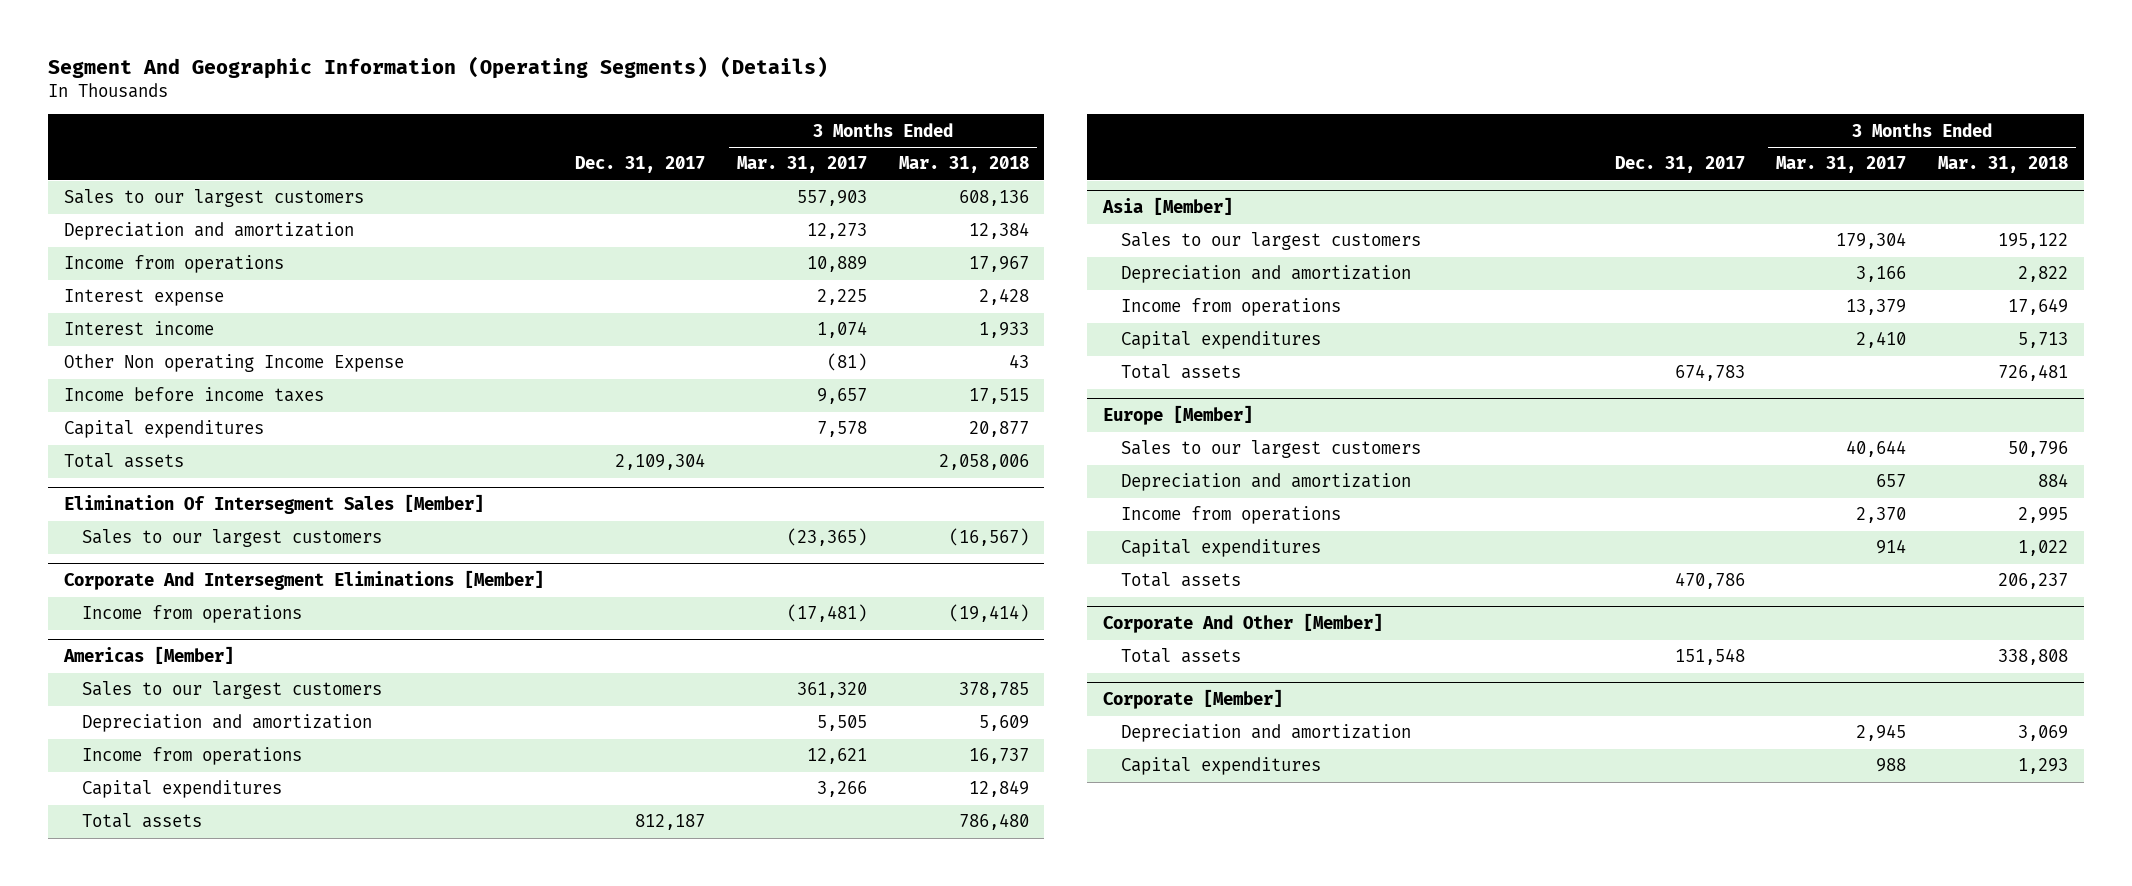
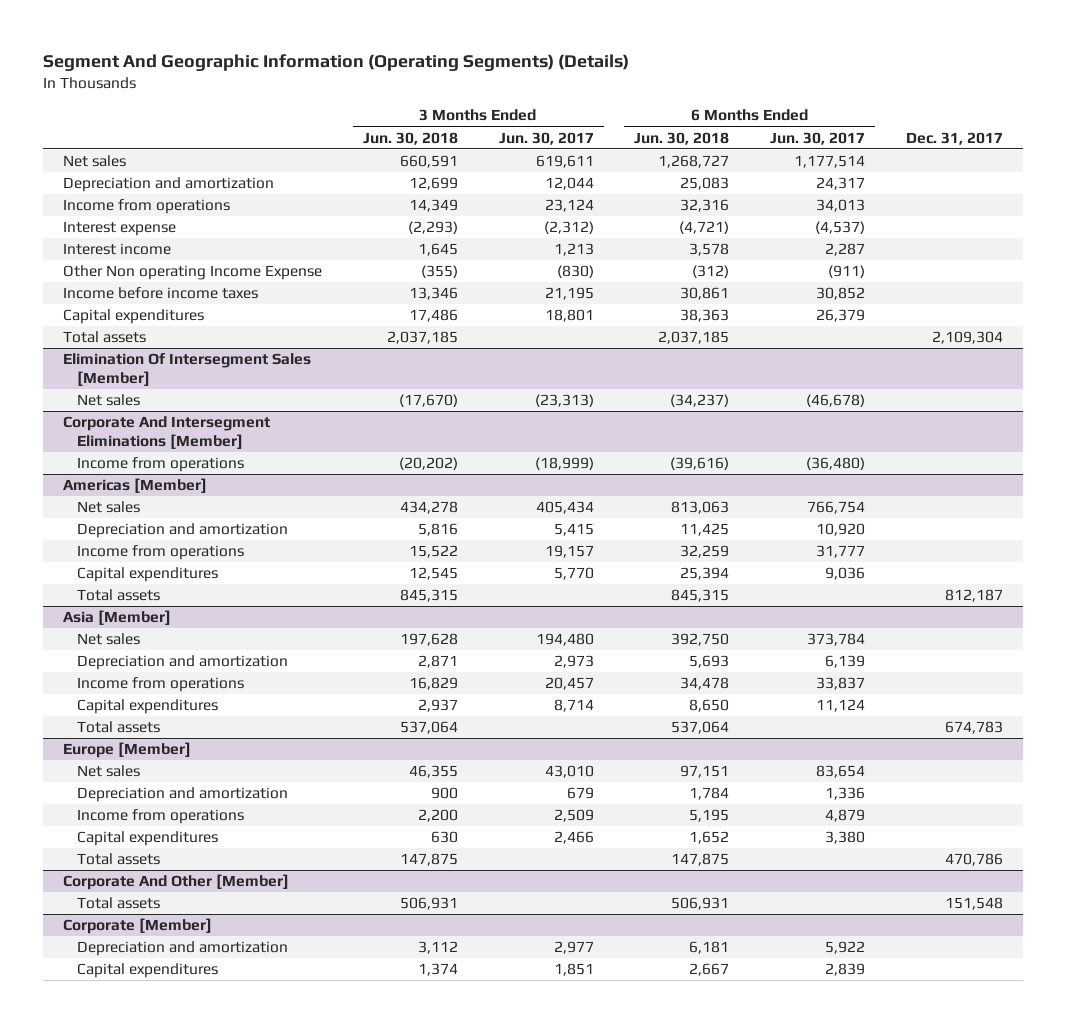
- | Dec. 31, 2017 | 3 Months Ended Mar. 31, 2017 | 3 Months Ended Mar. 31, 2018
+ | 3 Months Ended Jun. 30, 2018 | 3 Months Ended Jun. 30, 2017 | 6 Months Ended Jun. 30, 2018 | 6 Months Ended Jun. 30, 2017 | Dec. 31, 2017
- Sales to our largest customers | | 557,903 | 608,136
+ Net sales | 660,591 | 619,611 | 1,268,727 | 1,177,514 |
@ Elimination Of Intersegment Sales [Member]
- Sales to our largest customers | | (23,365) | (16,567)
+ Net sales | (17,670) | (23,313) | (34,237) | (46,678) |
@ Americas [Member]
- Sales to our largest customers | | 361,320 | 378,785
+ Net sales | 434,278 | 405,434 | 813,063 | 766,754 |
@ Asia [Member]
- Sales to our largest customers | | 179,304 | 195,122
+ Net sales | 197,628 | 194,480 | 392,750 | 373,784 |
@ Europe [Member]
- Sales to our largest customers | | 40,644 | 50,796
+ Net sales | 46,355 | 43,010 | 97,151 | 83,654 |

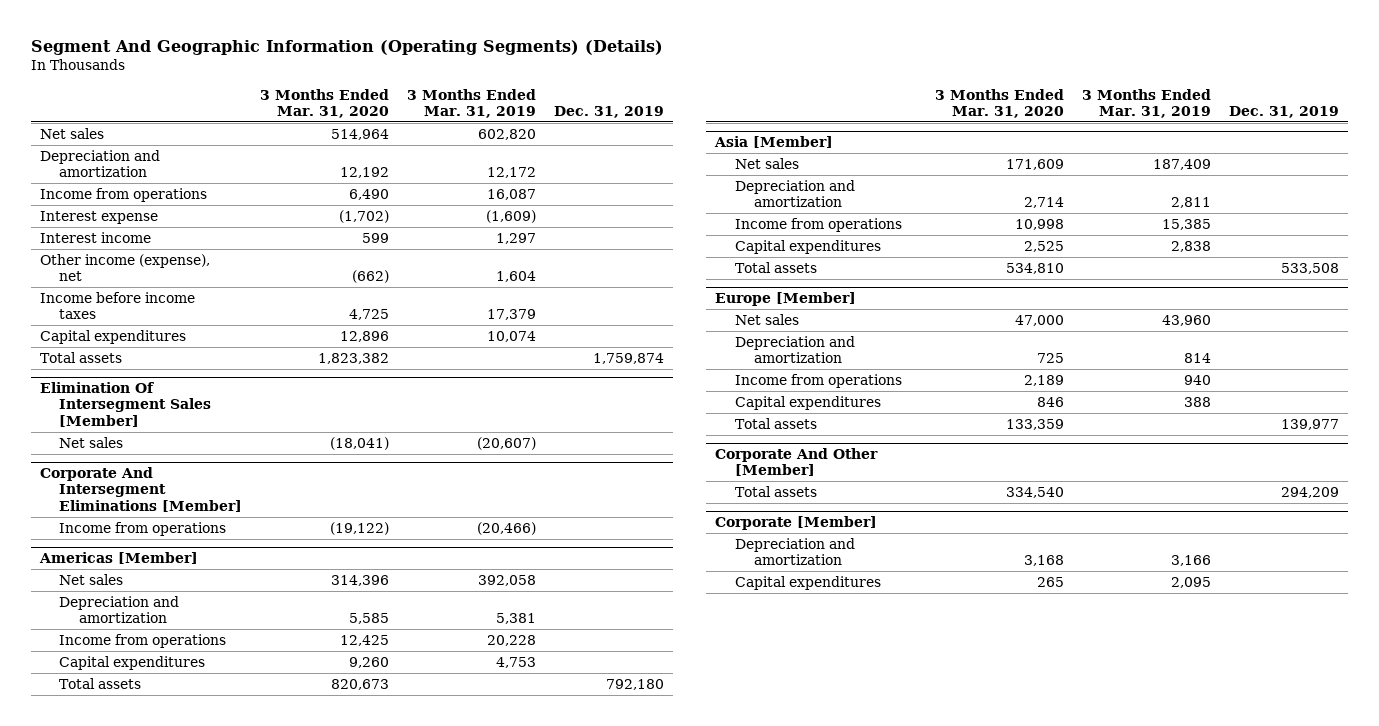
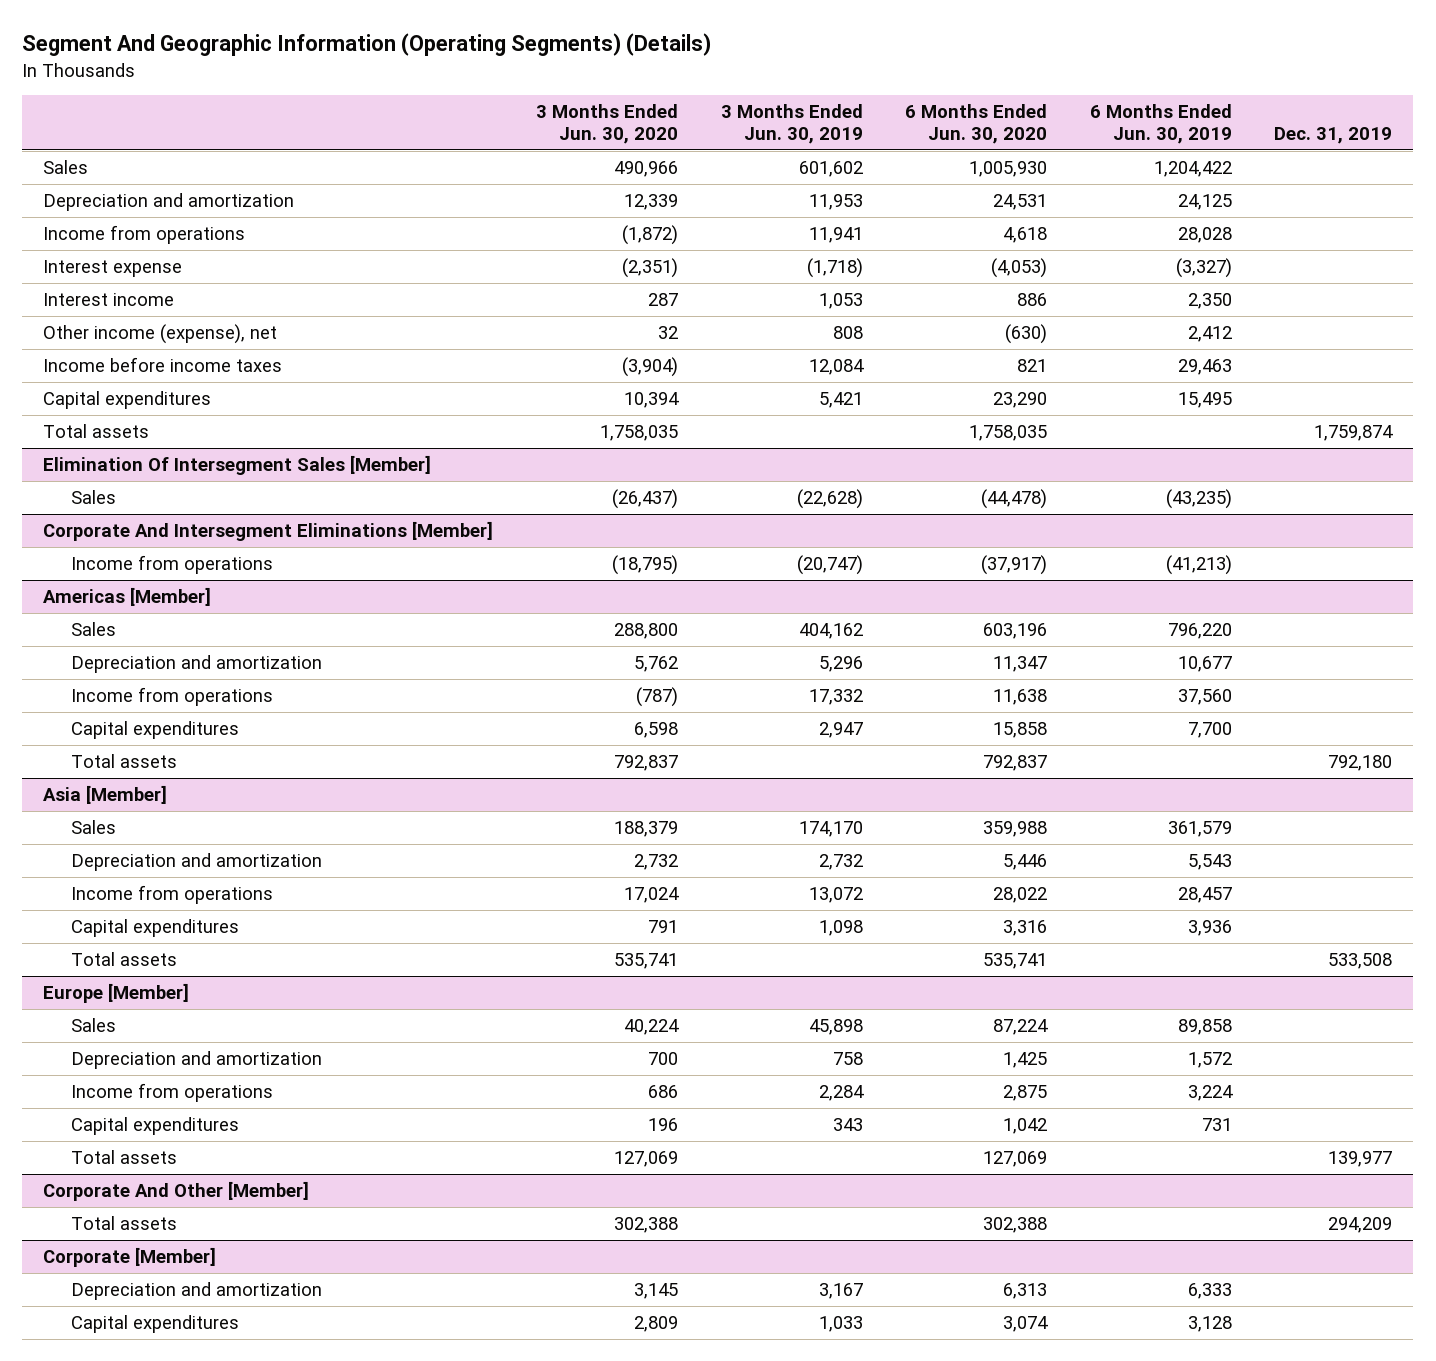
- | 3 Months Ended Mar. 31, 2020 | 3 Months Ended Mar. 31, 2019 | Dec. 31, 2019
+ | 3 Months Ended Jun. 30, 2020 | 3 Months Ended Jun. 30, 2019 | 6 Months Ended Jun. 30, 2020 | 6 Months Ended Jun. 30, 2019 | Dec. 31, 2019
- Net sales | 514,964 | 602,820 |
+ Sales | 490,966 | 601,602 | 1,005,930 | 1,204,422 |
@ Elimination Of Intersegment Sales [Member]
- Net sales | (18,041) | (20,607) |
+ Sales | (26,437) | (22,628) | (44,478) | (43,235) |
@ Americas [Member]
- Net sales | 314,396 | 392,058 |
+ Sales | 288,800 | 404,162 | 603,196 | 796,220 |
@ Asia [Member]
- Net sales | 171,609 | 187,409 |
+ Sales | 188,379 | 174,170 | 359,988 | 361,579 |
@ Europe [Member]
- Net sales | 47,000 | 43,960 |
+ Sales | 40,224 | 45,898 | 87,224 | 89,858 |

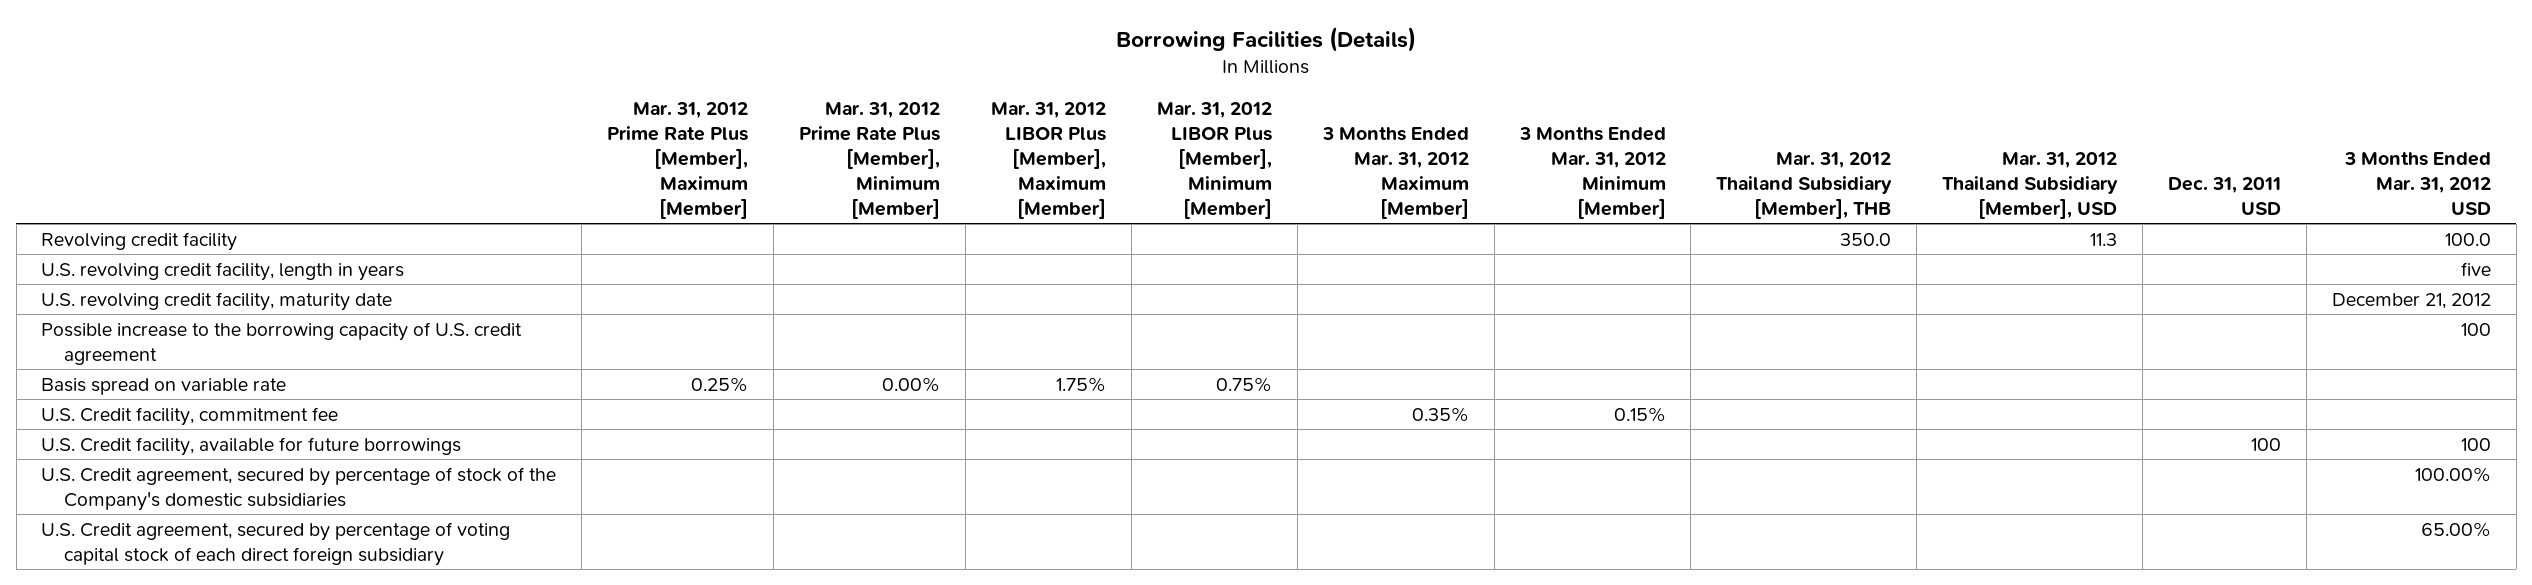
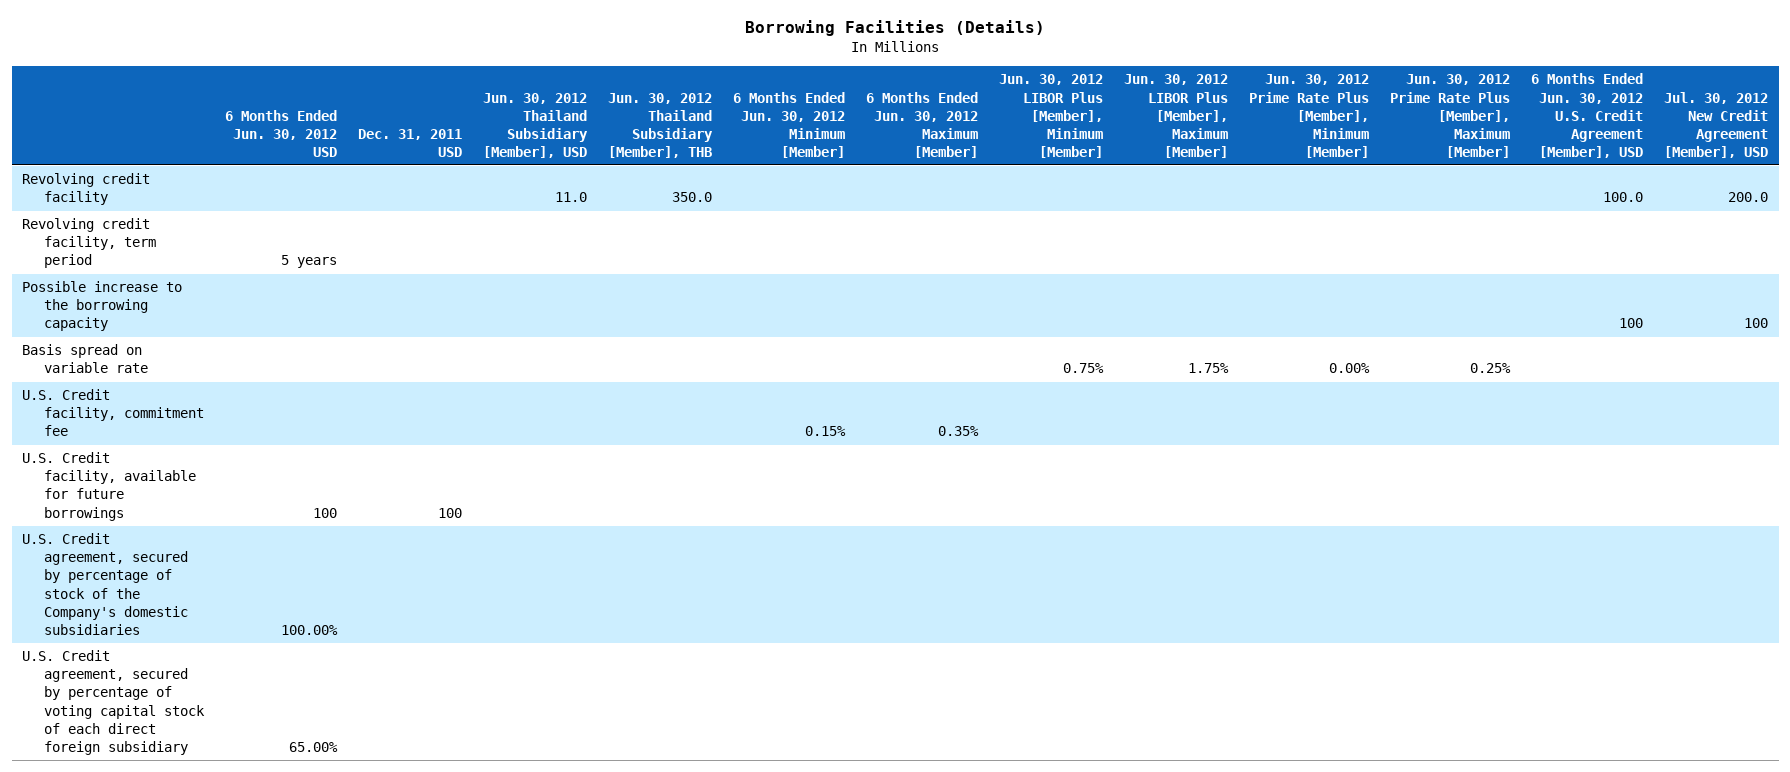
- | Mar. 31, 2012 Prime Rate Plus [Member], Maximum [Member] | Mar. 31, 2012 Prime Rate Plus [Member], Minimum [Member] | Mar. 31, 2012 LIBOR Plus [Member], Maximum [Member] | Mar. 31, 2012 LIBOR Plus [Member], Minimum [Member] | 3 Months Ended Mar. 31, 2012 Maximum [Member] | 3 Months Ended Mar. 31, 2012 Minimum [Member] | Mar. 31, 2012 Thailand Subsidiary [Member], THB | Mar. 31, 2012 Thailand Subsidiary [Member], USD | Dec. 31, 2011 USD | 3 Months Ended Mar. 31, 2012 USD
+ | 6 Months Ended Jun. 30, 2012 USD | Dec. 31, 2011 USD | Jun. 30, 2012 Thailand Subsidiary [Member], USD | Jun. 30, 2012 Thailand Subsidiary [Member], THB | 6 Months Ended Jun. 30, 2012 Minimum [Member] | 6 Months Ended Jun. 30, 2012 Maximum [Member] | Jun. 30, 2012 LIBOR Plus [Member], Minimum [Member] | Jun. 30, 2012 LIBOR Plus [Member], Maximum [Member] | Jun. 30, 2012 Prime Rate Plus [Member], Minimum [Member] | Jun. 30, 2012 Prime Rate Plus [Member], Maximum [Member] | 6 Months Ended Jun. 30, 2012 U.S. Credit Agreement [Member], USD | Jul. 30, 2012 New Credit Agreement [Member], USD
- U.S. revolving credit facility, length in years | | | | | | | | | | five
- U.S. revolving credit facility, maturity date | | | | | | | | | | December 21, 2012
- Possible increase to the borrowing capacity of U.S. credit agreement | | | | | | | | | | 100
+ Revolving credit facility, term period | 5 years | | | | | | | | | | |
+ Possible increase to the borrowing capacity | | | | | | | | | | | 100 | 100

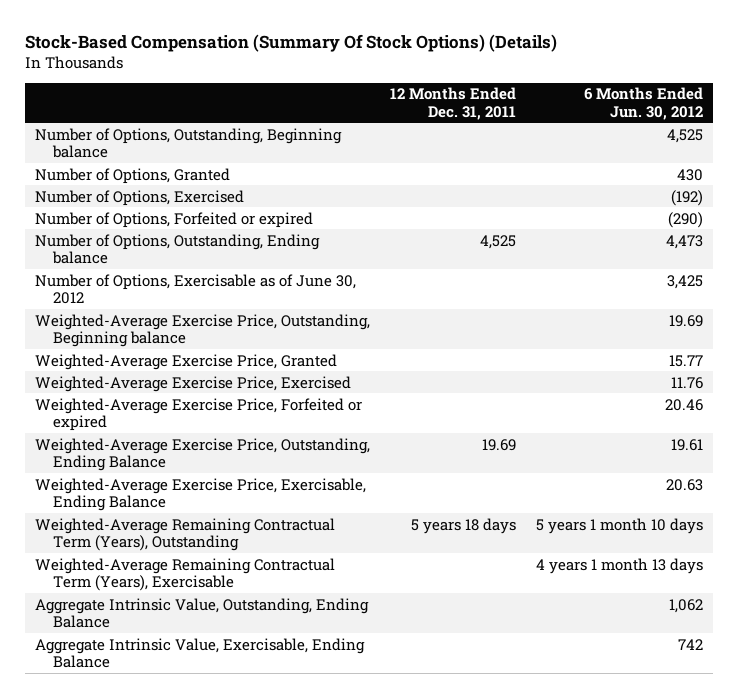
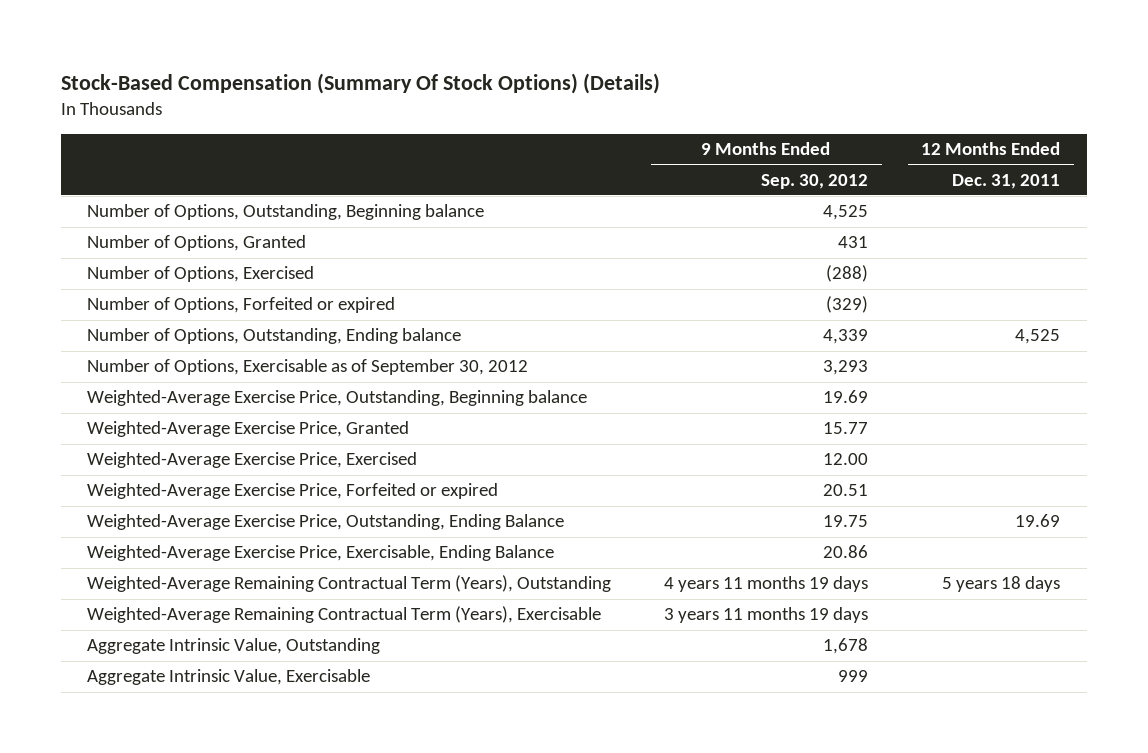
- | 12 Months Ended Dec. 31, 2011 | 6 Months Ended Jun. 30, 2012
+ | 9 Months Ended Sep. 30, 2012 | 12 Months Ended Dec. 31, 2011
- Number of Options, Exercisable as of June 30, 2012 | | 3,425
+ Number of Options, Exercisable as of September 30, 2012 | 3,293 |
- Aggregate Intrinsic Value, Outstanding, Ending Balance | | 1,062
- Aggregate Intrinsic Value, Exercisable, Ending Balance | | 742
+ Aggregate Intrinsic Value, Outstanding | 1,678 |
+ Aggregate Intrinsic Value, Exercisable | 999 |

